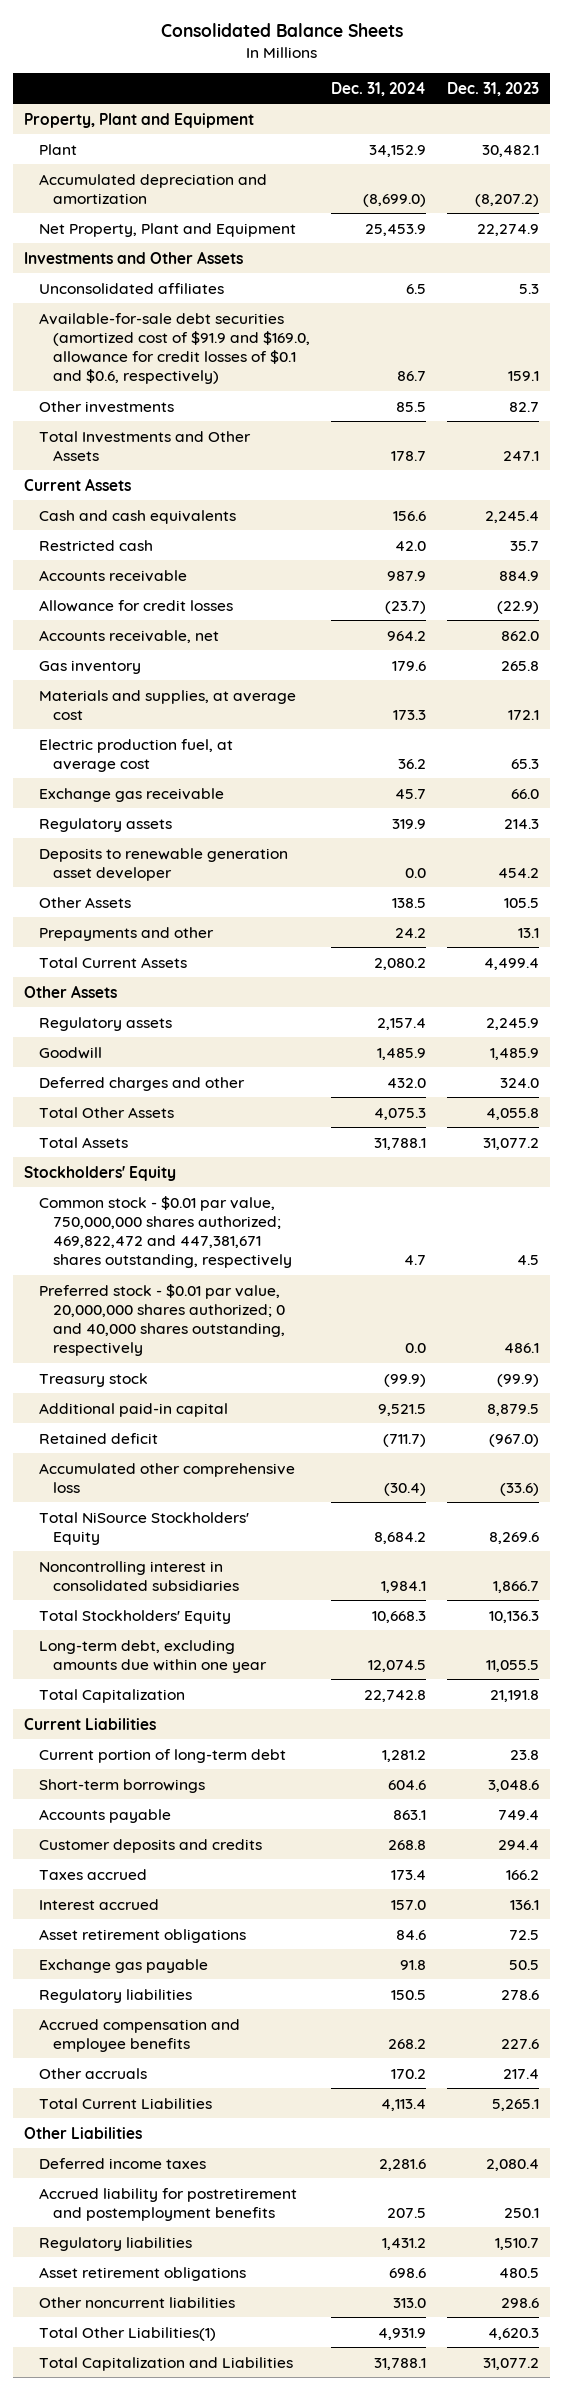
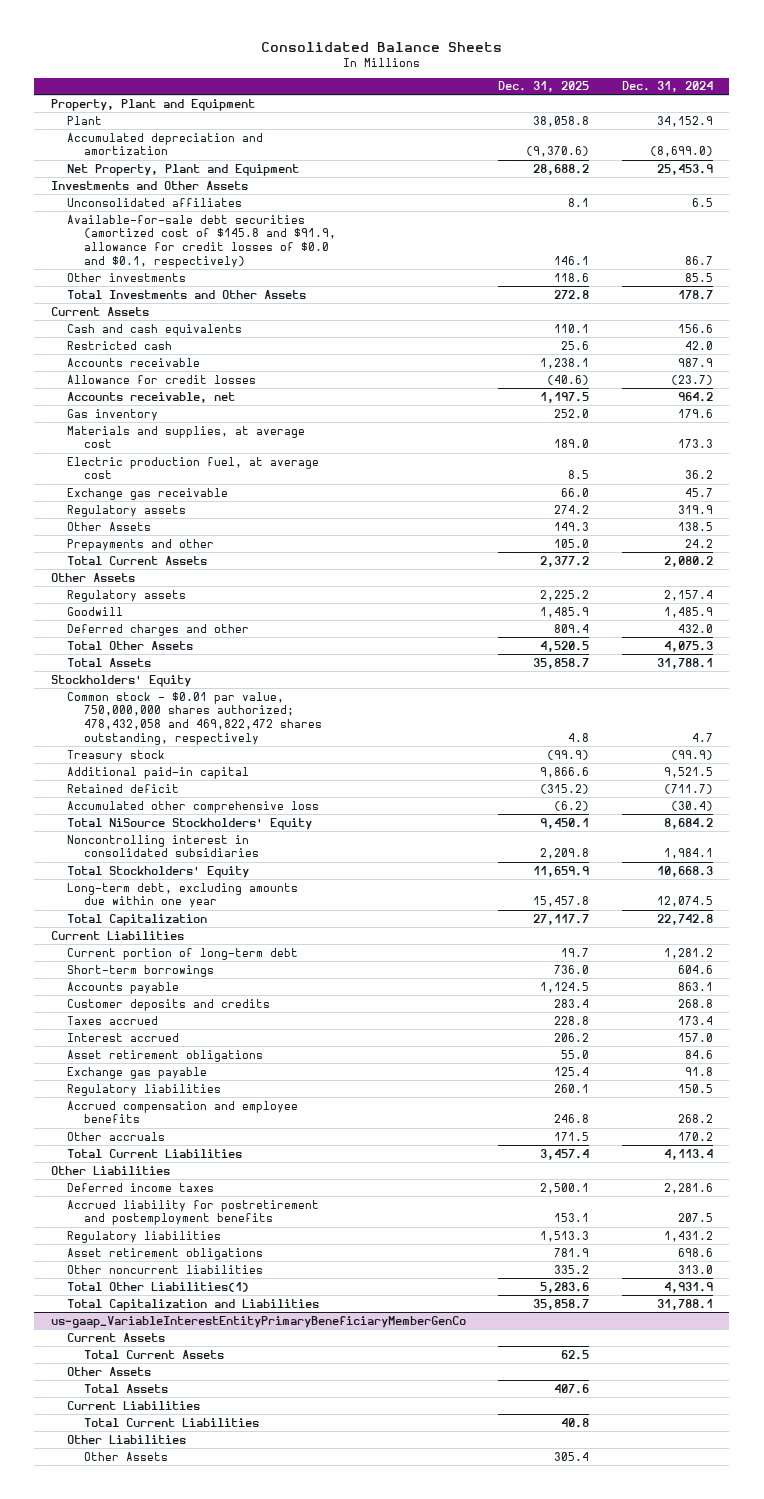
- | Dec. 31, 2024 | Dec. 31, 2023
+ | Dec. 31, 2025 | Dec. 31, 2024
- Available-for-sale debt securities (amortized cost of $91.9 and $169.0, allowance for credit losses of $0.1 and $0.6, respectively) | 86.7 | 159.1
+ Available-for-sale debt securities (amortized cost of $145.8 and $91.9, allowance for credit losses of $0.0 and $0.1, respectively) | 146.1 | 86.7
- Deposits to renewable generation asset developer | 0.0 | 454.2
- Common stock - $0.01 par value, 750,000,000 shares authorized; 469,822,472 and 447,381,671 shares outstanding, respectively | 4.7 | 4.5
- Preferred stock - $0.01 par value, 20,000,000 shares authorized; 0 and 40,000 shares outstanding, respectively | 0.0 | 486.1
+ Common stock - $0.01 par value, 750,000,000 shares authorized; 478,432,058 and 469,822,472 shares outstanding, respectively | 4.8 | 4.7
+ us-gaap_VariableInterestEntityPrimaryBeneficiaryMemberGenCo
+ Current Assets
+ Total Current Assets | 62.5 |
+ Other Assets
+ Total Assets | 407.6 |
+ Current Liabilities
+ Total Current Liabilities | 40.8 |
+ Other Liabilities
+ Other Assets | 305.4 |

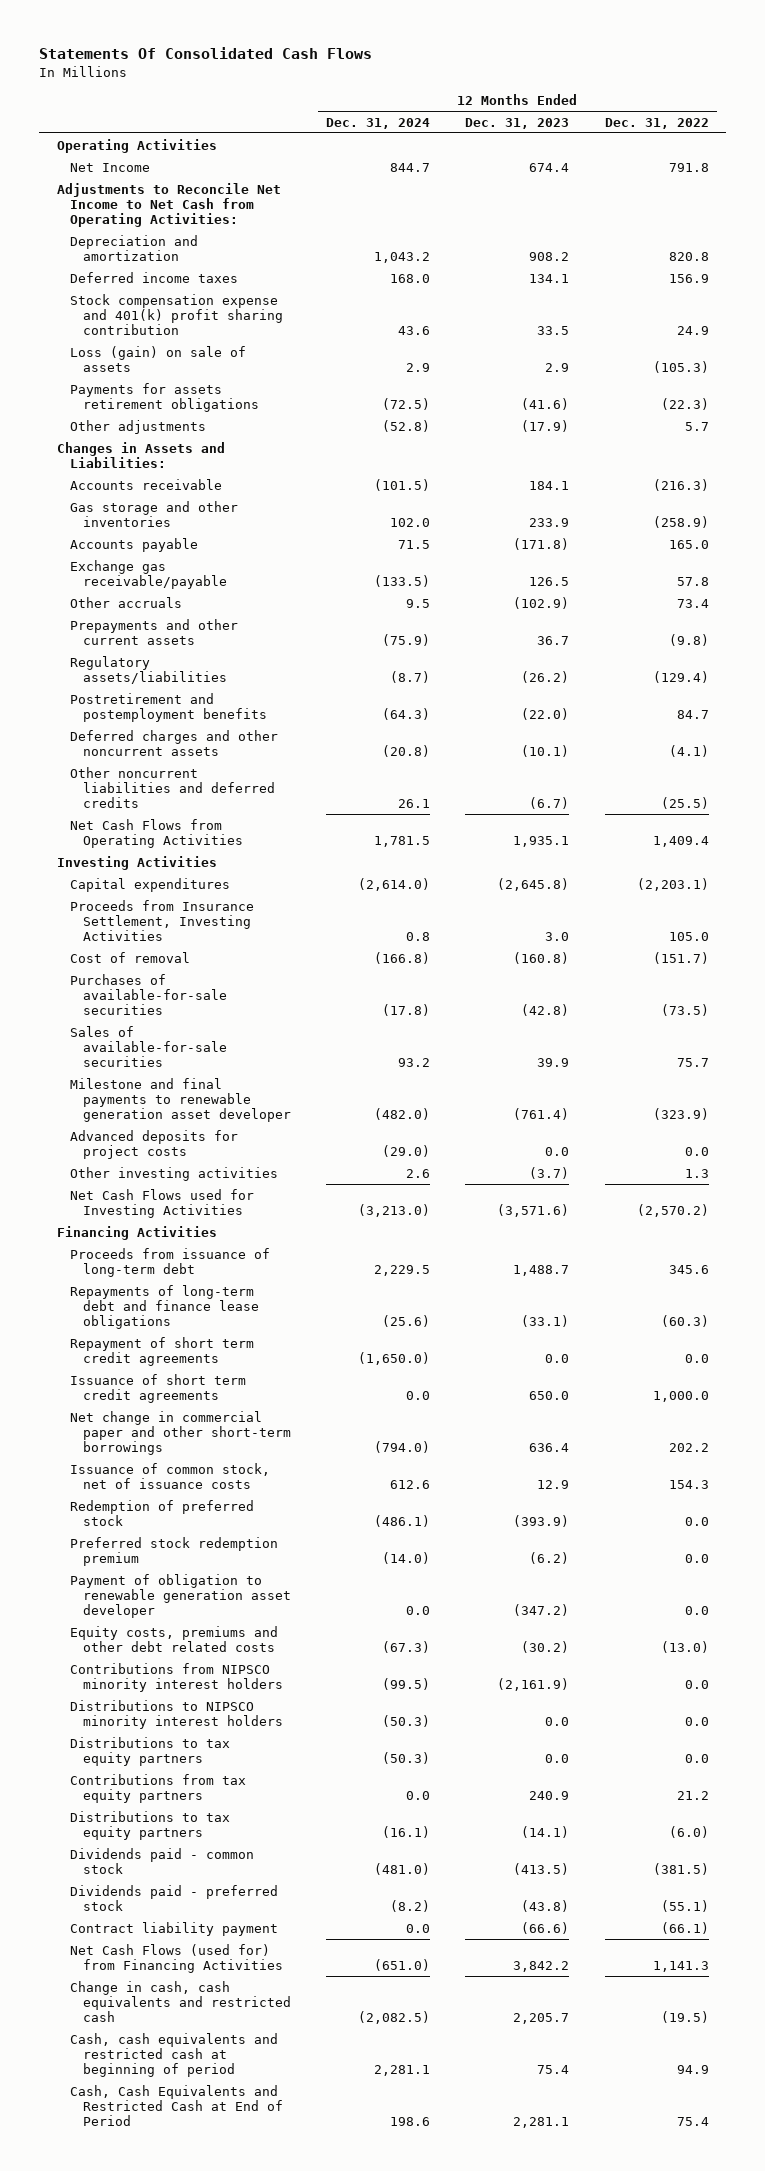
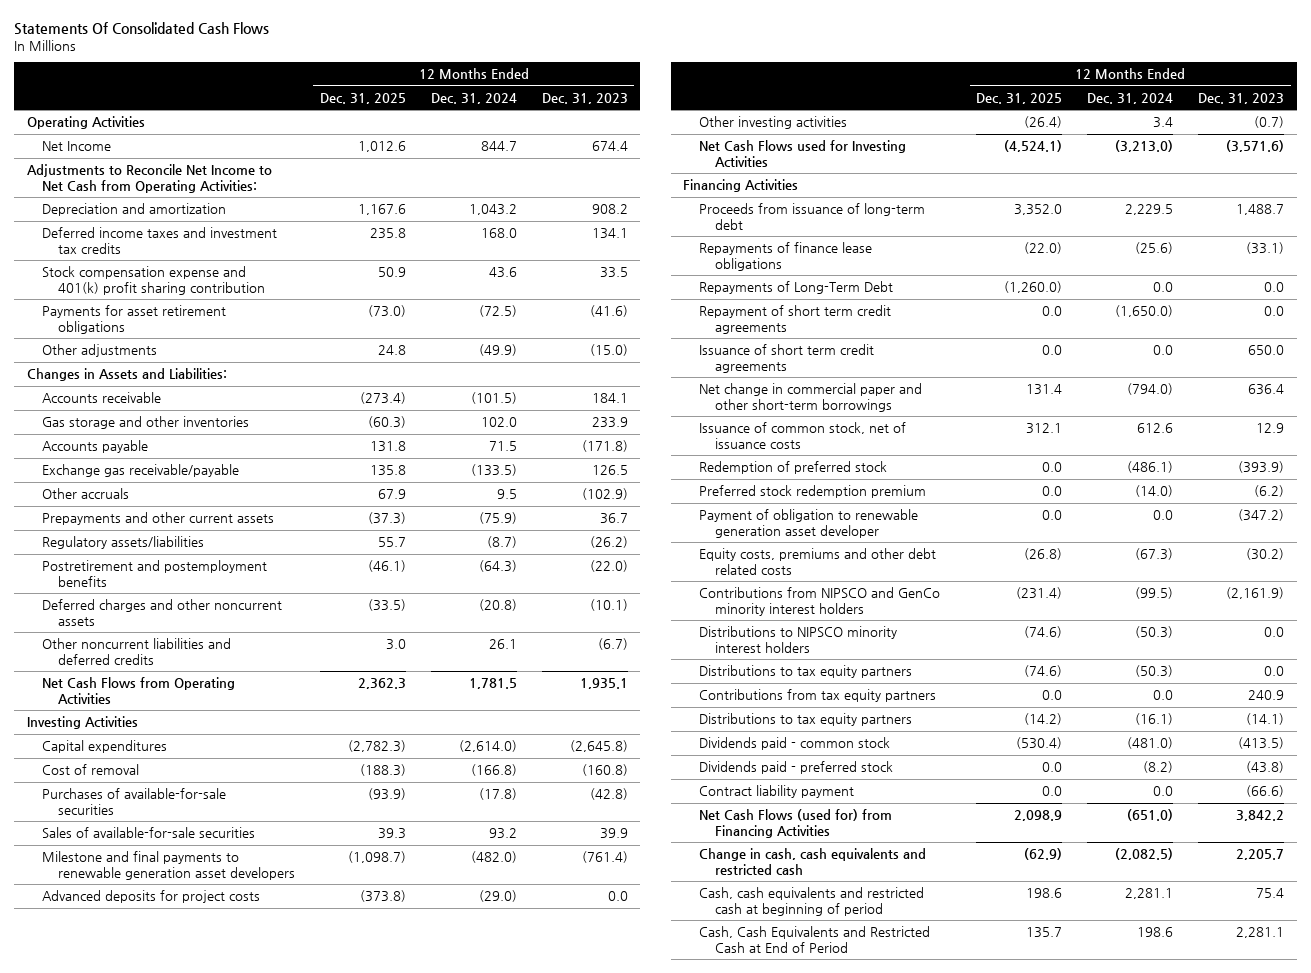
- | 12 Months Ended Dec. 31, 2024 | 12 Months Ended Dec. 31, 2023 | 12 Months Ended Dec. 31, 2022
+ | 12 Months Ended Dec. 31, 2025 | 12 Months Ended Dec. 31, 2024 | 12 Months Ended Dec. 31, 2023
- Deferred income taxes | 168.0 | 134.1 | 156.9
+ Deferred income taxes and investment tax credits | 235.8 | 168.0 | 134.1
- Loss (gain) on sale of assets | 2.9 | 2.9 | (105.3)
- Payments for assets retirement obligations | (72.5) | (41.6) | (22.3)
- Other adjustments | (52.8) | (17.9) | 5.7
+ Payments for asset retirement obligations | (73.0) | (72.5) | (41.6)
+ Other adjustments | 24.8 | (49.9) | (15.0)
- Proceeds from Insurance Settlement, Investing Activities | 0.8 | 3.0 | 105.0
- Milestone and final payments to renewable generation asset developer | (482.0) | (761.4) | (323.9)
+ Milestone and final payments to renewable generation asset developers | (1,098.7) | (482.0) | (761.4)
- Other investing activities | 2.6 | (3.7) | 1.3
+ Other investing activities | (26.4) | 3.4 | (0.7)
- Repayments of long-term debt and finance lease obligations | (25.6) | (33.1) | (60.3)
+ Repayments of finance lease obligations | (22.0) | (25.6) | (33.1)
+ Repayments of Long-Term Debt | (1,260.0) | 0.0 | 0.0
- Contributions from NIPSCO minority interest holders | (99.5) | (2,161.9) | 0.0
+ Contributions from NIPSCO and GenCo minority interest holders | (231.4) | (99.5) | (2,161.9)

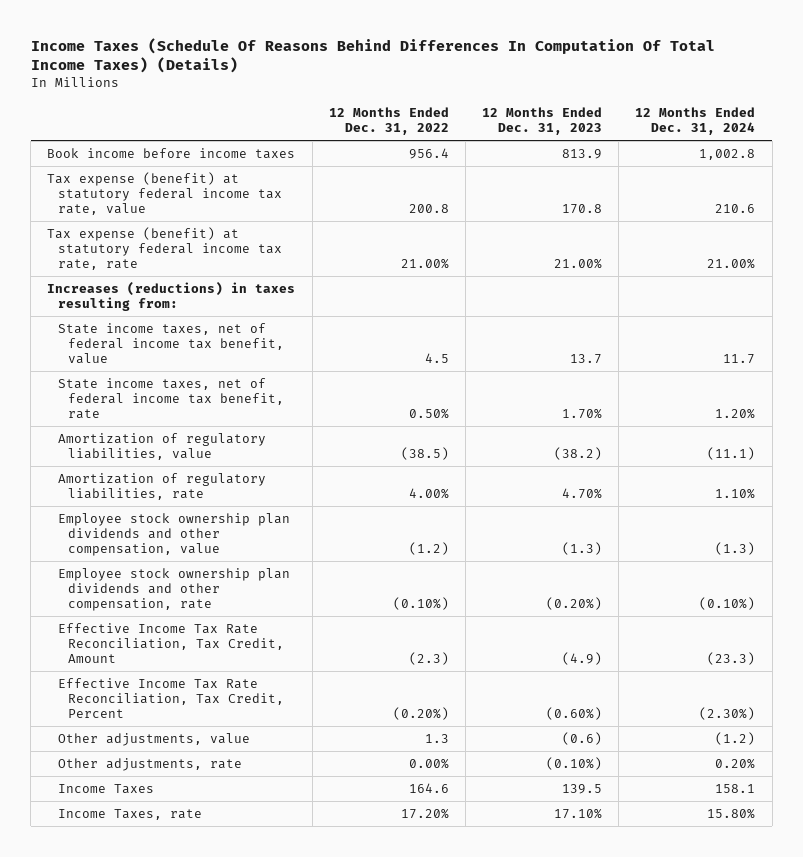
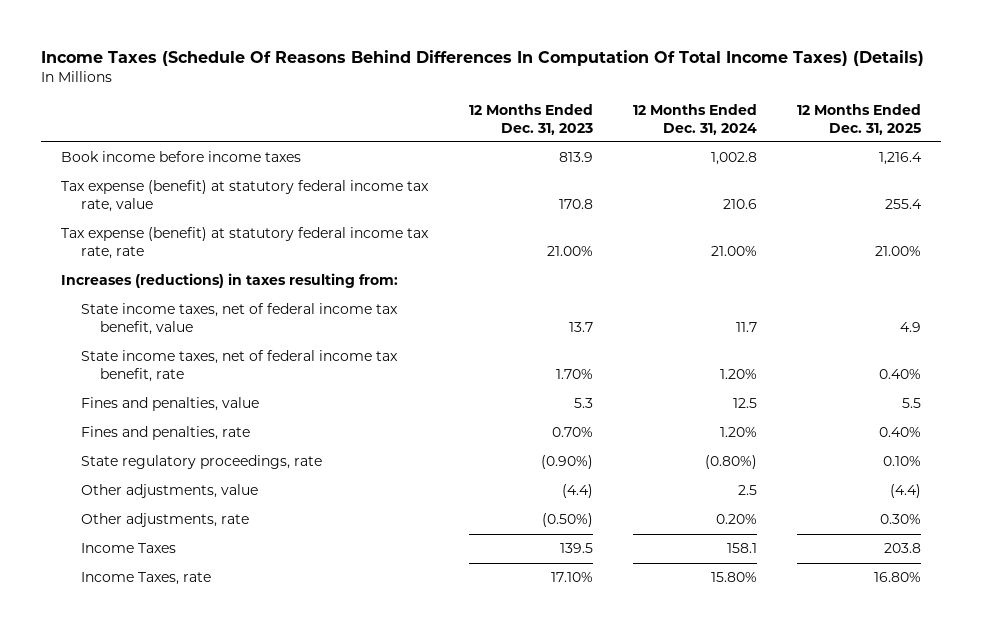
- | 12 Months Ended Dec. 31, 2022 | 12 Months Ended Dec. 31, 2023 | 12 Months Ended Dec. 31, 2024
+ | 12 Months Ended Dec. 31, 2023 | 12 Months Ended Dec. 31, 2024 | 12 Months Ended Dec. 31, 2025
- Amortization of regulatory liabilities, value | (38.5) | (38.2) | (11.1)
- Amortization of regulatory liabilities, rate | 4.00% | 4.70% | 1.10%
- Employee stock ownership plan dividends and other compensation, value | (1.2) | (1.3) | (1.3)
- Employee stock ownership plan dividends and other compensation, rate | (0.10%) | (0.20%) | (0.10%)
- Effective Income Tax Rate Reconciliation, Tax Credit, Amount | (2.3) | (4.9) | (23.3)
- Effective Income Tax Rate Reconciliation, Tax Credit, Percent | (0.20%) | (0.60%) | (2.30%)
- Other adjustments, value | 1.3 | (0.6) | (1.2)
- Other adjustments, rate | 0.00% | (0.10%) | 0.20%
+ Fines and penalties, value | 5.3 | 12.5 | 5.5
+ Fines and penalties, rate | 0.70% | 1.20% | 0.40%
+ State regulatory proceedings, rate | (0.90%) | (0.80%) | 0.10%
+ Other adjustments, value | (4.4) | 2.5 | (4.4)
+ Other adjustments, rate | (0.50%) | 0.20% | 0.30%

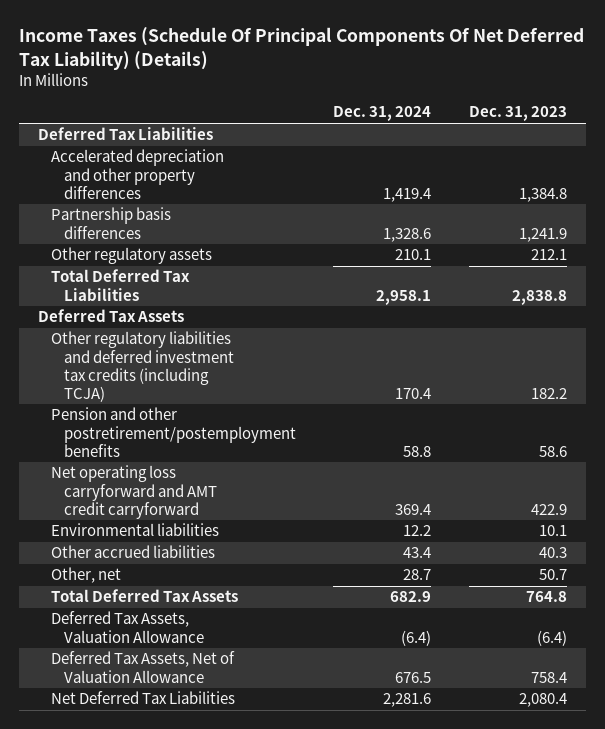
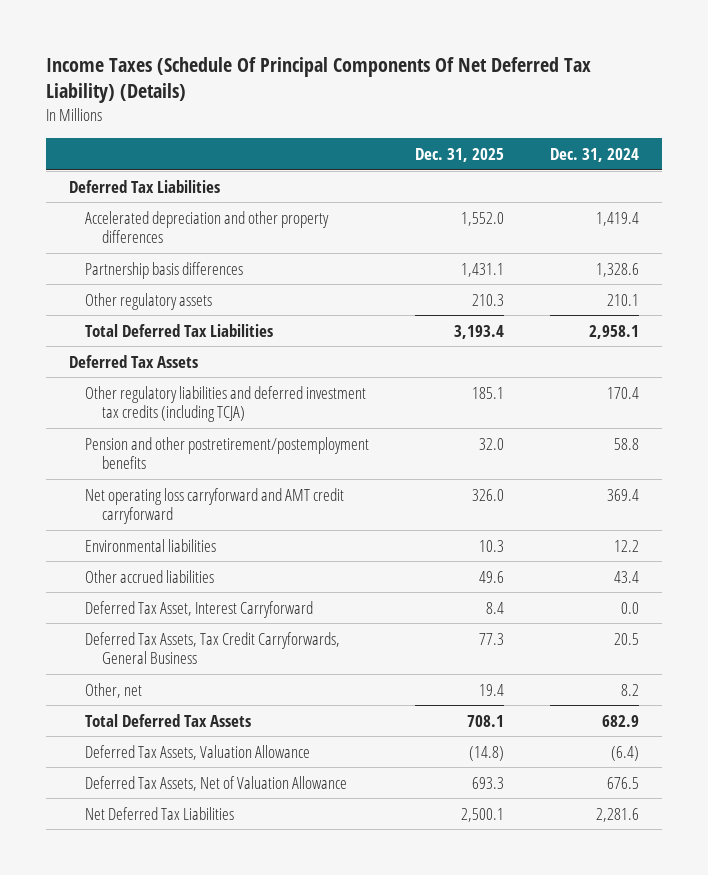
- | Dec. 31, 2024 | Dec. 31, 2023
+ | Dec. 31, 2025 | Dec. 31, 2024
- Other, net | 28.7 | 50.7
+ Deferred Tax Asset, Interest Carryforward | 8.4 | 0.0
+ Deferred Tax Assets, Tax Credit Carryforwards, General Business | 77.3 | 20.5
+ Other, net | 19.4 | 8.2

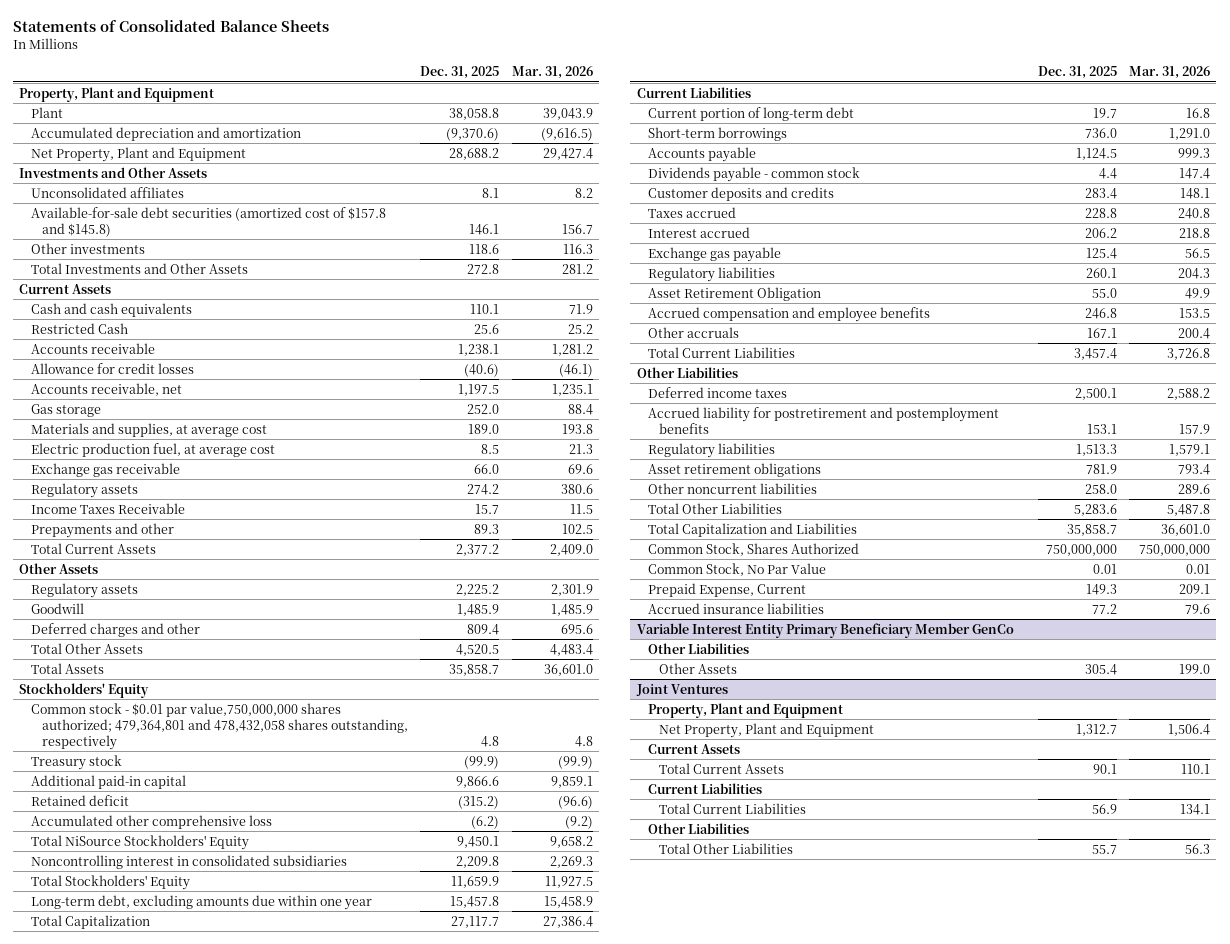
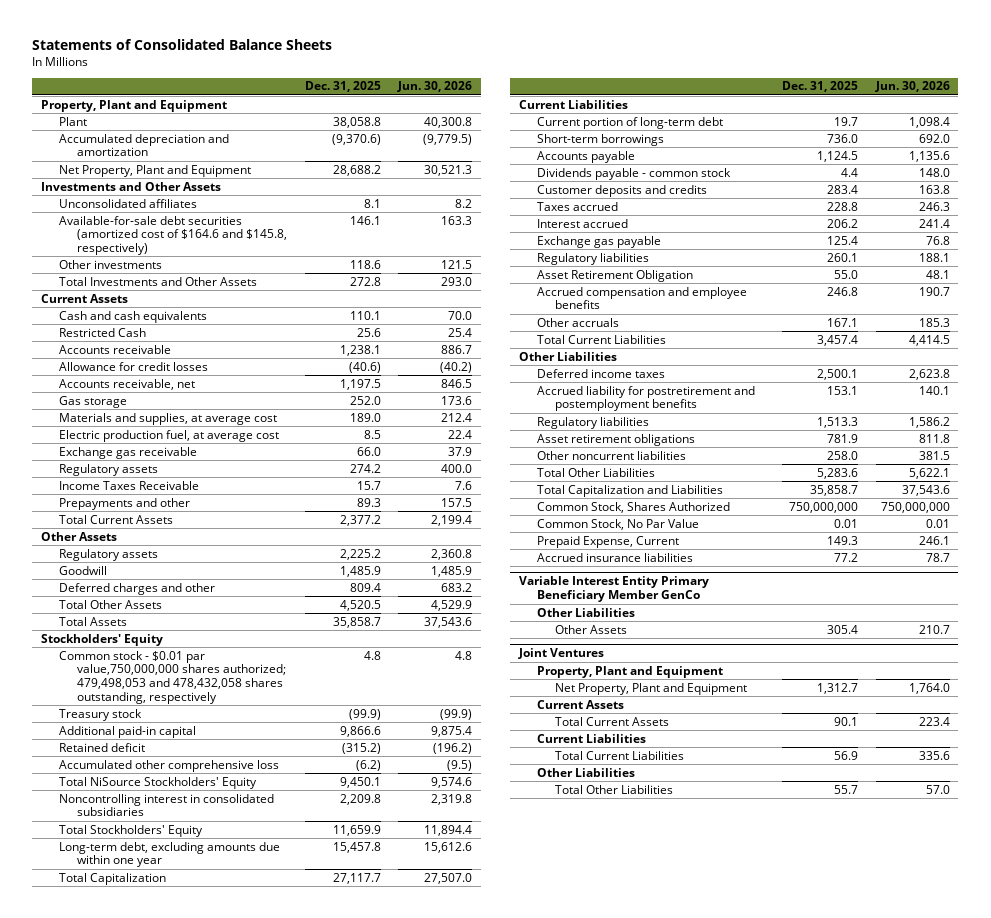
- | Dec. 31, 2025 | Mar. 31, 2026
+ | Dec. 31, 2025 | Jun. 30, 2026
- Available-for-sale debt securities (amortized cost of $157.8 and $145.8) | 146.1 | 156.7
+ Available-for-sale debt securities (amortized cost of $164.6 and $145.8, respectively) | 146.1 | 163.3
- Common stock - $0.01 par value,750,000,000 shares authorized; 479,364,801 and 478,432,058 shares outstanding, respectively | 4.8 | 4.8
+ Common stock - $0.01 par value,750,000,000 shares authorized; 479,498,053 and 478,432,058 shares outstanding, respectively | 4.8 | 4.8

